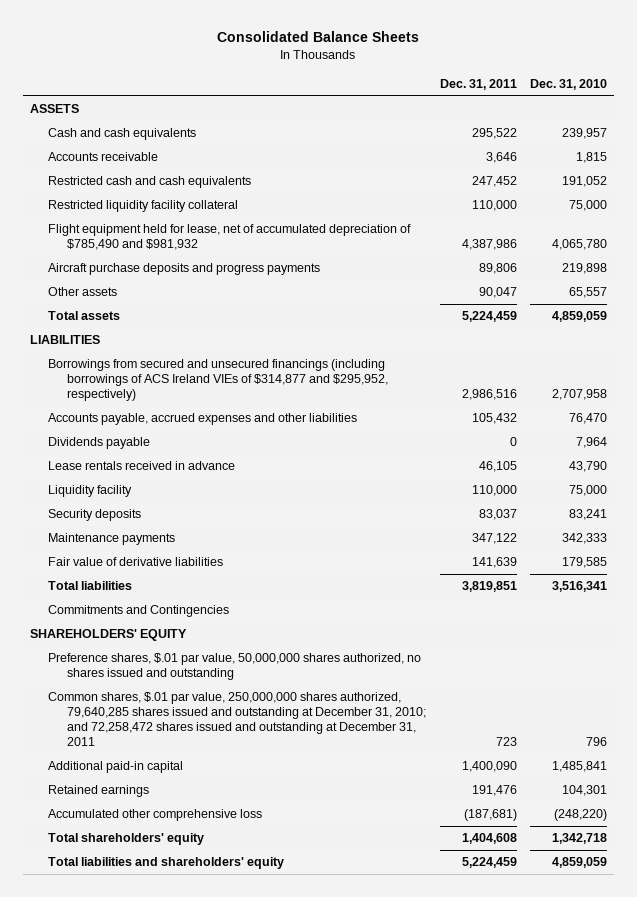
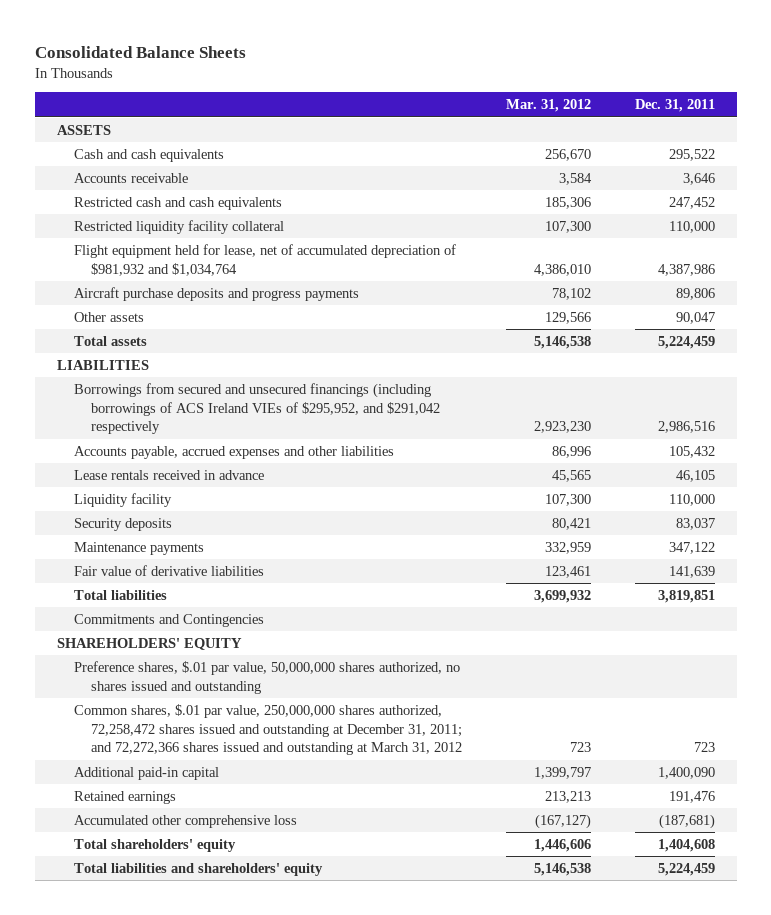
- | Dec. 31, 2011 | Dec. 31, 2010
+ | Mar. 31, 2012 | Dec. 31, 2011
- Flight equipment held for lease, net of accumulated depreciation of $785,490 and $981,932 | 4,387,986 | 4,065,780
+ Flight equipment held for lease, net of accumulated depreciation of $981,932 and $1,034,764 | 4,386,010 | 4,387,986
- Borrowings from secured and unsecured financings (including borrowings of ACS Ireland VIEs of $314,877 and $295,952, respectively) | 2,986,516 | 2,707,958
+ Borrowings from secured and unsecured financings (including borrowings of ACS Ireland VIEs of $295,952, and $291,042 respectively | 2,923,230 | 2,986,516
- Dividends payable | 0 | 7,964
- Common shares, $.01 par value, 250,000,000 shares authorized, 79,640,285 shares issued and outstanding at December 31, 2010; and 72,258,472 shares issued and outstanding at December 31, 2011 | 723 | 796
+ Common shares, $.01 par value, 250,000,000 shares authorized, 72,258,472 shares issued and outstanding at December 31, 2011; and 72,272,366 shares issued and outstanding at March 31, 2012 | 723 | 723

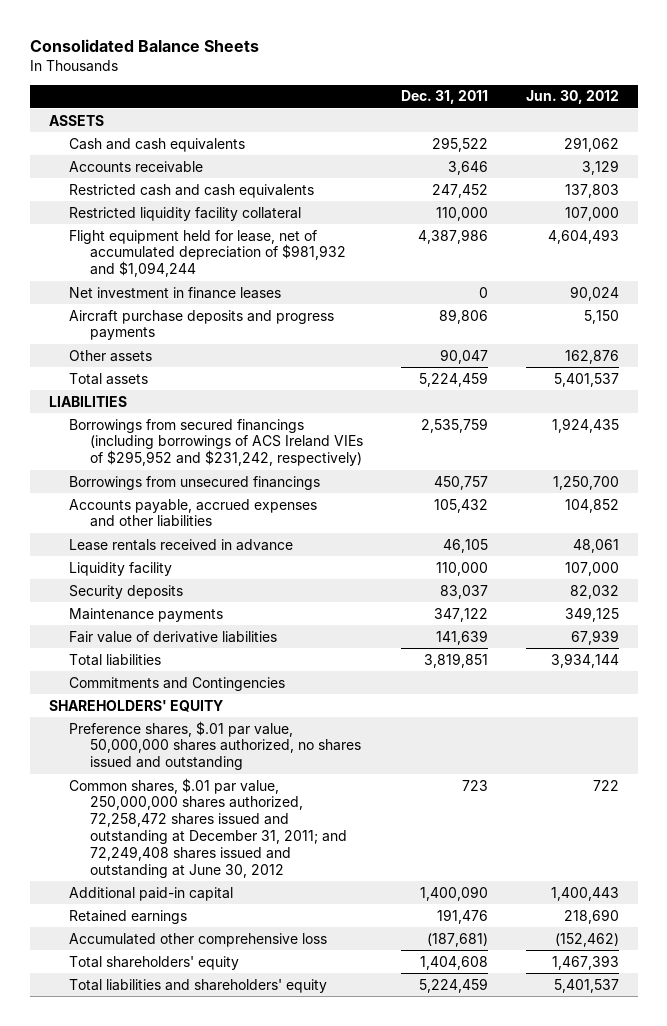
- | Mar. 31, 2012 | Dec. 31, 2011
+ | Dec. 31, 2011 | Jun. 30, 2012
- Flight equipment held for lease, net of accumulated depreciation of $981,932 and $1,034,764 | 4,386,010 | 4,387,986
+ Flight equipment held for lease, net of accumulated depreciation of $981,932 and $1,094,244 | 4,387,986 | 4,604,493
+ Net investment in finance leases | 0 | 90,024
- Borrowings from secured and unsecured financings (including borrowings of ACS Ireland VIEs of $295,952, and $291,042 respectively | 2,923,230 | 2,986,516
+ Borrowings from secured financings (including borrowings of ACS Ireland VIEs of $295,952 and $231,242, respectively) | 2,535,759 | 1,924,435
+ Borrowings from unsecured financings | 450,757 | 1,250,700
- Common shares, $.01 par value, 250,000,000 shares authorized, 72,258,472 shares issued and outstanding at December 31, 2011; and 72,272,366 shares issued and outstanding at March 31, 2012 | 723 | 723
+ Common shares, $.01 par value, 250,000,000 shares authorized, 72,258,472 shares issued and outstanding at December 31, 2011; and 72,249,408 shares issued and outstanding at June 30, 2012 | 723 | 722

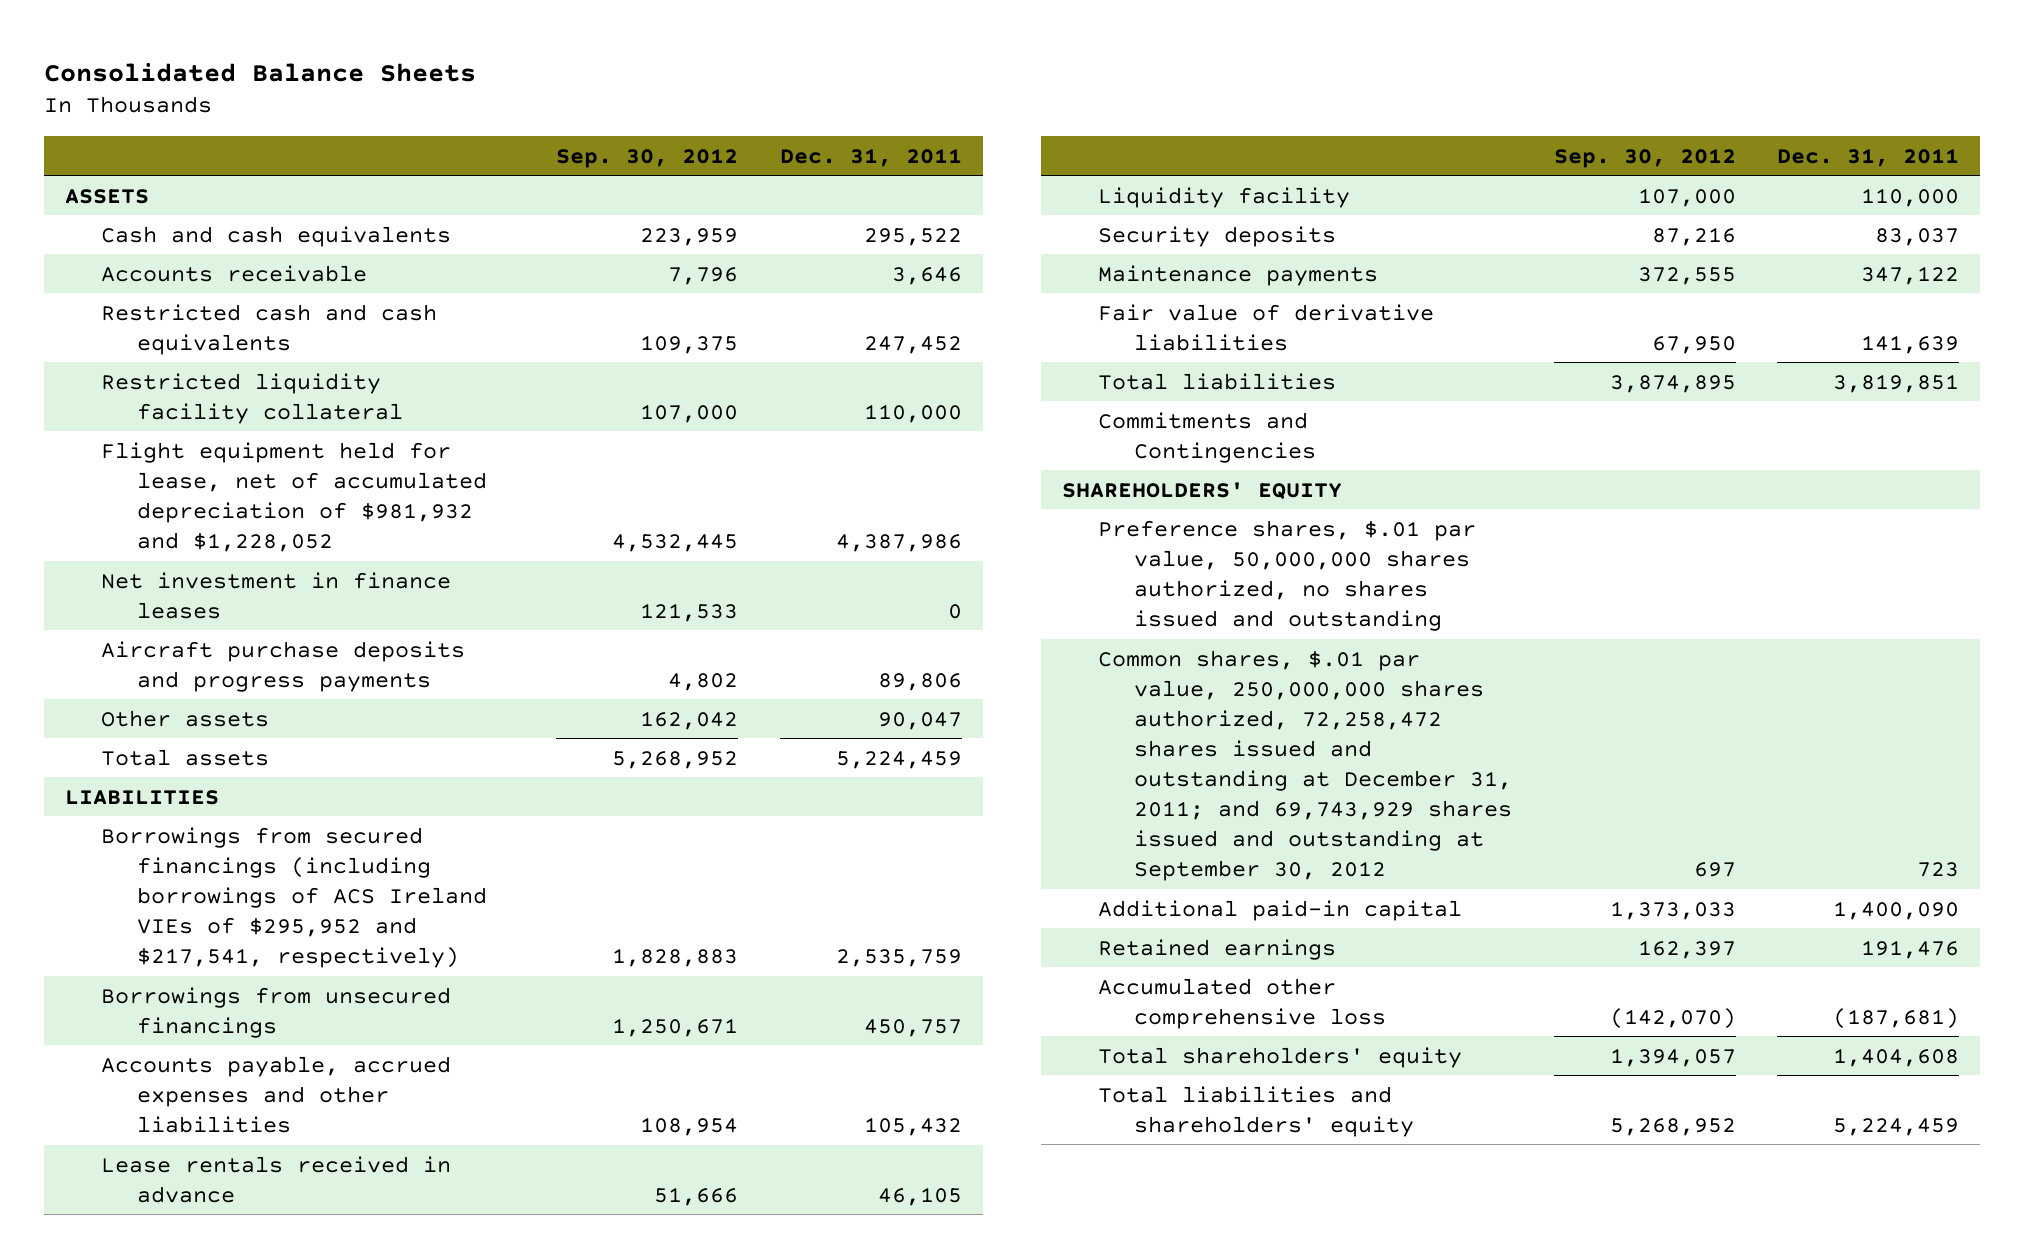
- | Dec. 31, 2011 | Jun. 30, 2012
+ | Sep. 30, 2012 | Dec. 31, 2011
- Flight equipment held for lease, net of accumulated depreciation of $981,932 and $1,094,244 | 4,387,986 | 4,604,493
+ Flight equipment held for lease, net of accumulated depreciation of $981,932 and $1,228,052 | 4,532,445 | 4,387,986
- Borrowings from secured financings (including borrowings of ACS Ireland VIEs of $295,952 and $231,242, respectively) | 2,535,759 | 1,924,435
+ Borrowings from secured financings (including borrowings of ACS Ireland VIEs of $295,952 and $217,541, respectively) | 1,828,883 | 2,535,759
- Common shares, $.01 par value, 250,000,000 shares authorized, 72,258,472 shares issued and outstanding at December 31, 2011; and 72,249,408 shares issued and outstanding at June 30, 2012 | 723 | 722
+ Common shares, $.01 par value, 250,000,000 shares authorized, 72,258,472 shares issued and outstanding at December 31, 2011; and 69,743,929 shares issued and outstanding at September 30, 2012 | 697 | 723

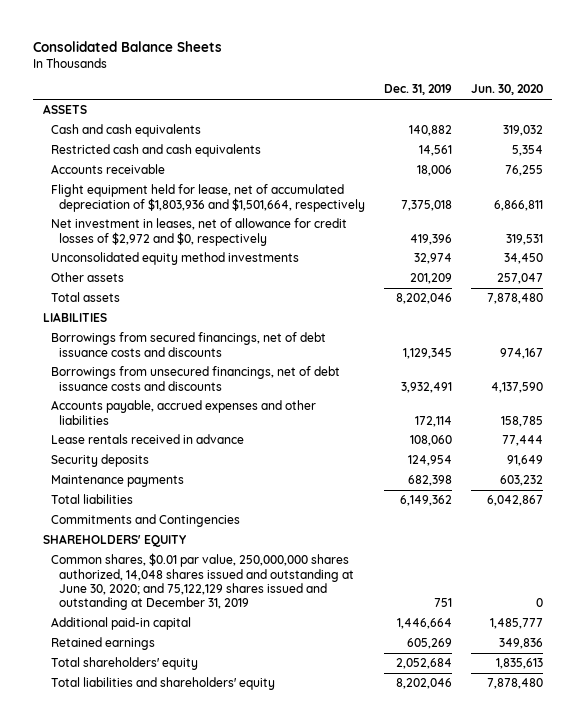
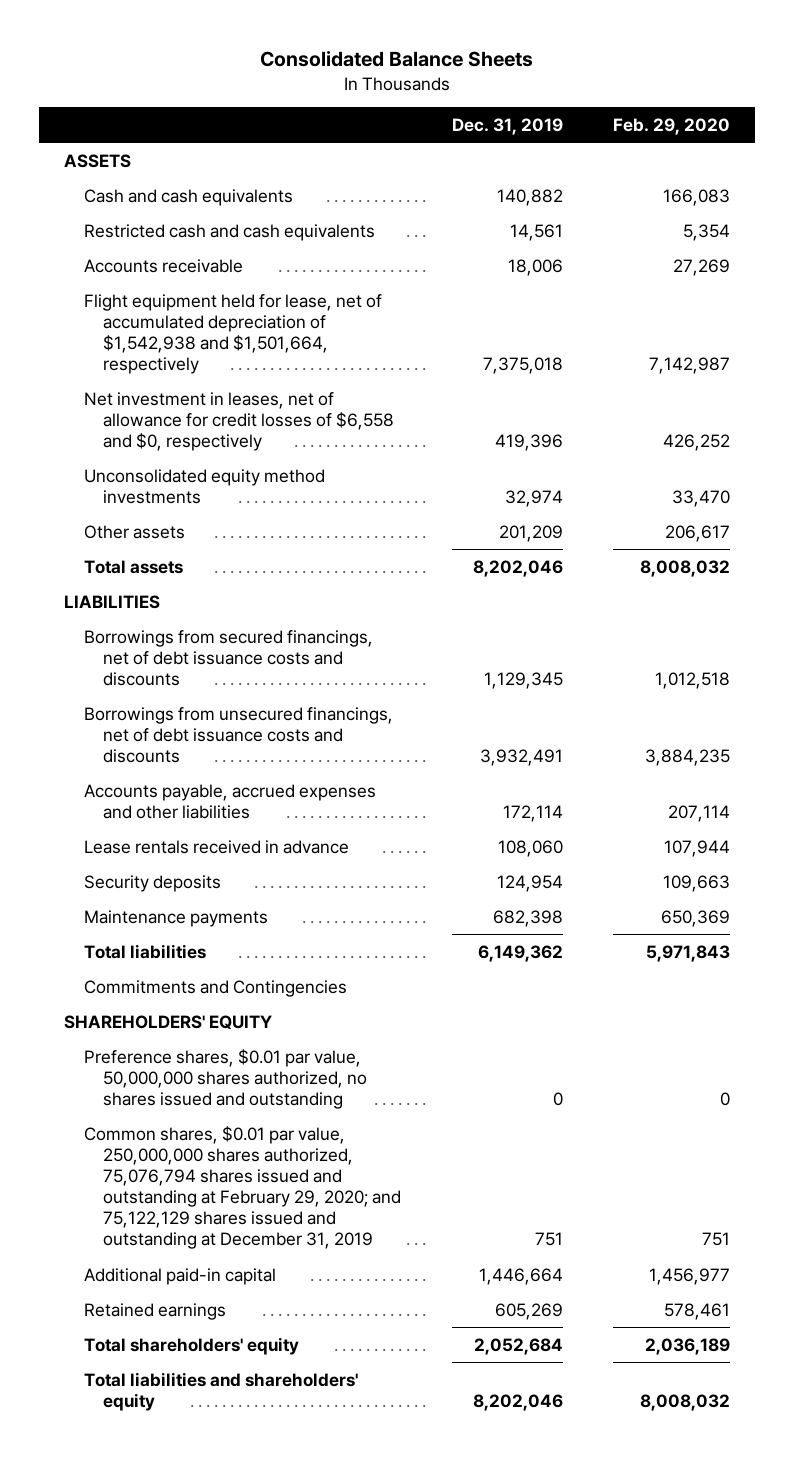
- | Dec. 31, 2019 | Jun. 30, 2020
+ | Dec. 31, 2019 | Feb. 29, 2020
- Flight equipment held for lease, net of accumulated depreciation of $1,803,936 and $1,501,664, respectively | 7,375,018 | 6,866,811
- Net investment in leases, net of allowance for credit losses of $2,972 and $0, respectively | 419,396 | 319,531
+ Flight equipment held for lease, net of accumulated depreciation of $1,542,938 and $1,501,664, respectively | 7,375,018 | 7,142,987
+ Net investment in leases, net of allowance for credit losses of $6,558 and $0, respectively | 419,396 | 426,252
- Common shares, $0.01 par value, 250,000,000 shares authorized, 14,048 shares issued and outstanding at June 30, 2020; and 75,122,129 shares issued and outstanding at December 31, 2019 | 751 | 0
+ Preference shares, $0.01 par value, 50,000,000 shares authorized, no shares issued and outstanding | 0 | 0
+ Common shares, $0.01 par value, 250,000,000 shares authorized, 75,076,794 shares issued and outstanding at February 29, 2020; and 75,122,129 shares issued and outstanding at December 31, 2019 | 751 | 751

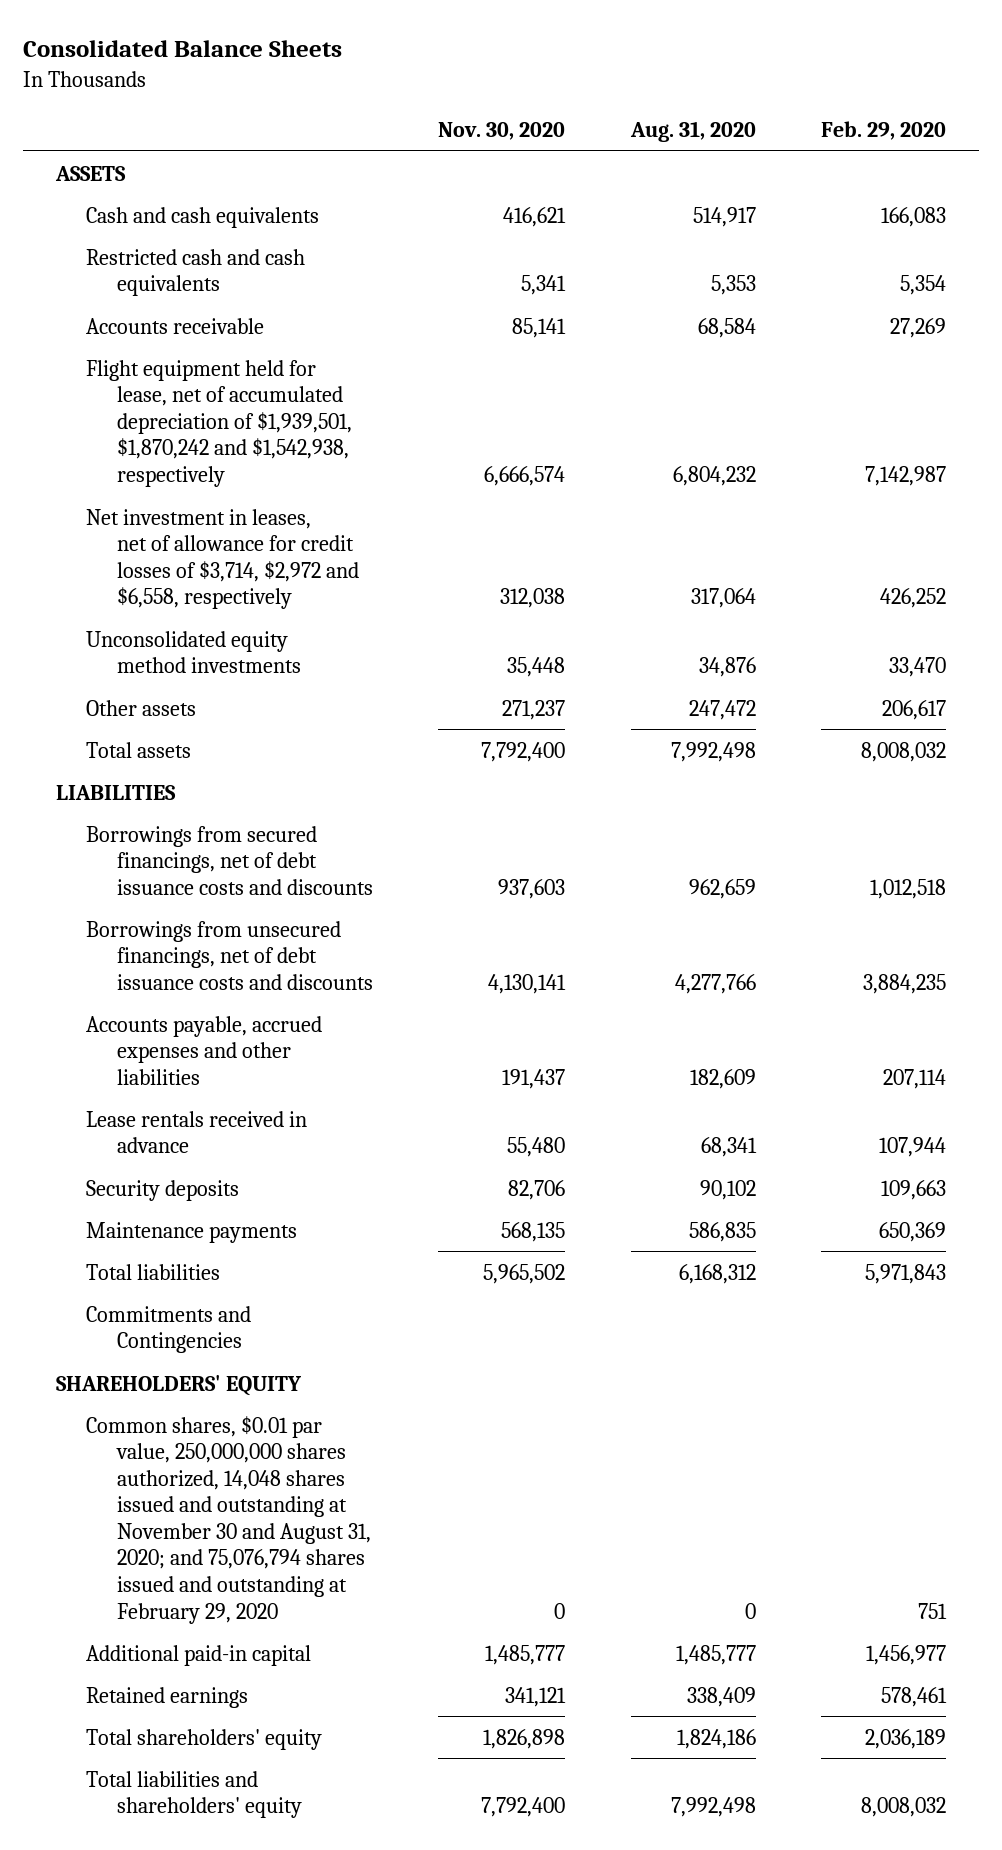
- | Dec. 31, 2019 | Feb. 29, 2020
+ | Nov. 30, 2020 | Aug. 31, 2020 | Feb. 29, 2020
- Flight equipment held for lease, net of accumulated depreciation of $1,542,938 and $1,501,664, respectively | 7,375,018 | 7,142,987
- Net investment in leases, net of allowance for credit losses of $6,558 and $0, respectively | 419,396 | 426,252
+ Flight equipment held for lease, net of accumulated depreciation of $1,939,501, $1,870,242 and $1,542,938, respectively | 6,666,574 | 6,804,232 | 7,142,987
+ Net investment in leases, net of allowance for credit losses of $3,714, $2,972 and $6,558, respectively | 312,038 | 317,064 | 426,252
- Preference shares, $0.01 par value, 50,000,000 shares authorized, no shares issued and outstanding | 0 | 0
- Common shares, $0.01 par value, 250,000,000 shares authorized, 75,076,794 shares issued and outstanding at February 29, 2020; and 75,122,129 shares issued and outstanding at December 31, 2019 | 751 | 751
+ Common shares, $0.01 par value, 250,000,000 shares authorized, 14,048 shares issued and outstanding at November 30 and August 31, 2020; and 75,076,794 shares issued and outstanding at February 29, 2020 | 0 | 0 | 751

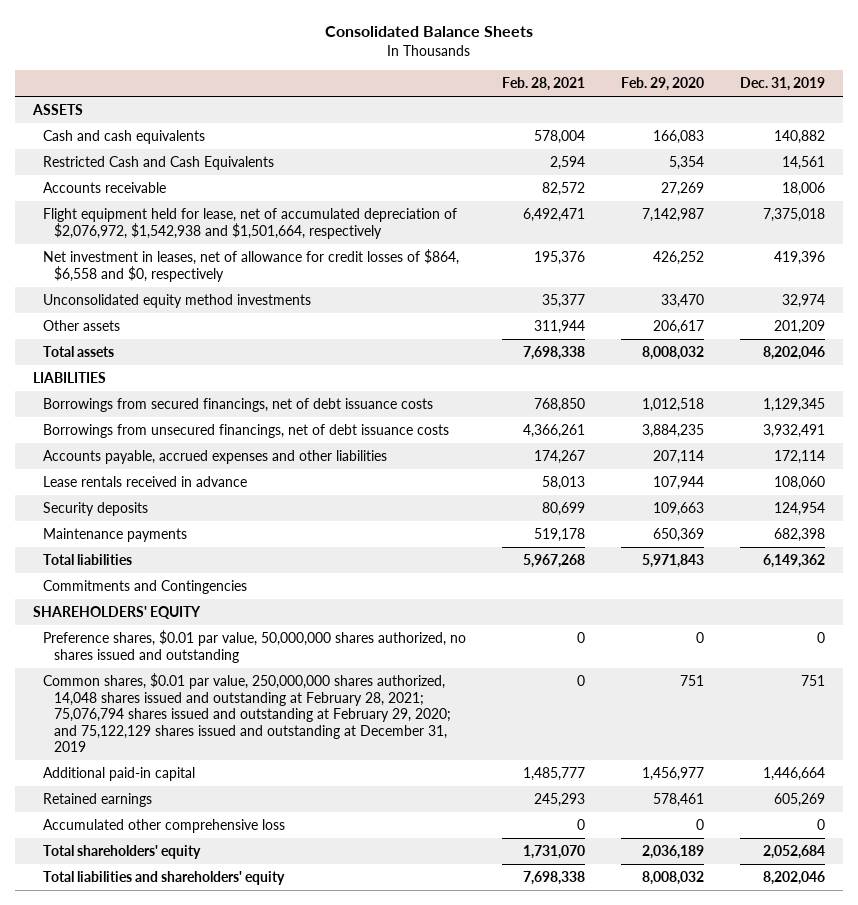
- | Nov. 30, 2020 | Aug. 31, 2020 | Feb. 29, 2020
+ | Feb. 28, 2021 | Feb. 29, 2020 | Dec. 31, 2019
- Restricted cash and cash equivalents | 5,341 | 5,353 | 5,354
+ Restricted Cash and Cash Equivalents | 2,594 | 5,354 | 14,561
- Flight equipment held for lease, net of accumulated depreciation of $1,939,501, $1,870,242 and $1,542,938, respectively | 6,666,574 | 6,804,232 | 7,142,987
- Net investment in leases, net of allowance for credit losses of $3,714, $2,972 and $6,558, respectively | 312,038 | 317,064 | 426,252
+ Flight equipment held for lease, net of accumulated depreciation of $2,076,972, $1,542,938 and $1,501,664, respectively | 6,492,471 | 7,142,987 | 7,375,018
+ Net investment in leases, net of allowance for credit losses of $864, $6,558 and $0, respectively | 195,376 | 426,252 | 419,396
- Borrowings from secured financings, net of debt issuance costs and discounts | 937,603 | 962,659 | 1,012,518
- Borrowings from unsecured financings, net of debt issuance costs and discounts | 4,130,141 | 4,277,766 | 3,884,235
+ Borrowings from secured financings, net of debt issuance costs | 768,850 | 1,012,518 | 1,129,345
+ Borrowings from unsecured financings, net of debt issuance costs | 4,366,261 | 3,884,235 | 3,932,491
- Common shares, $0.01 par value, 250,000,000 shares authorized, 14,048 shares issued and outstanding at November 30 and August 31, 2020; and 75,076,794 shares issued and outstanding at February 29, 2020 | 0 | 0 | 751
+ Preference shares, $0.01 par value, 50,000,000 shares authorized, no shares issued and outstanding | 0 | 0 | 0
+ Common shares, $0.01 par value, 250,000,000 shares authorized, 14,048 shares issued and outstanding at February 28, 2021; 75,076,794 shares issued and outstanding at February 29, 2020; and 75,122,129 shares issued and outstanding at December 31, 2019 | 0 | 751 | 751
+ Accumulated other comprehensive loss | 0 | 0 | 0

